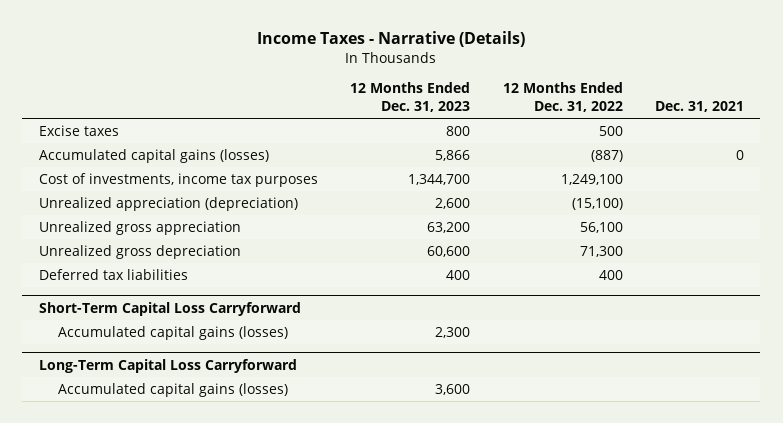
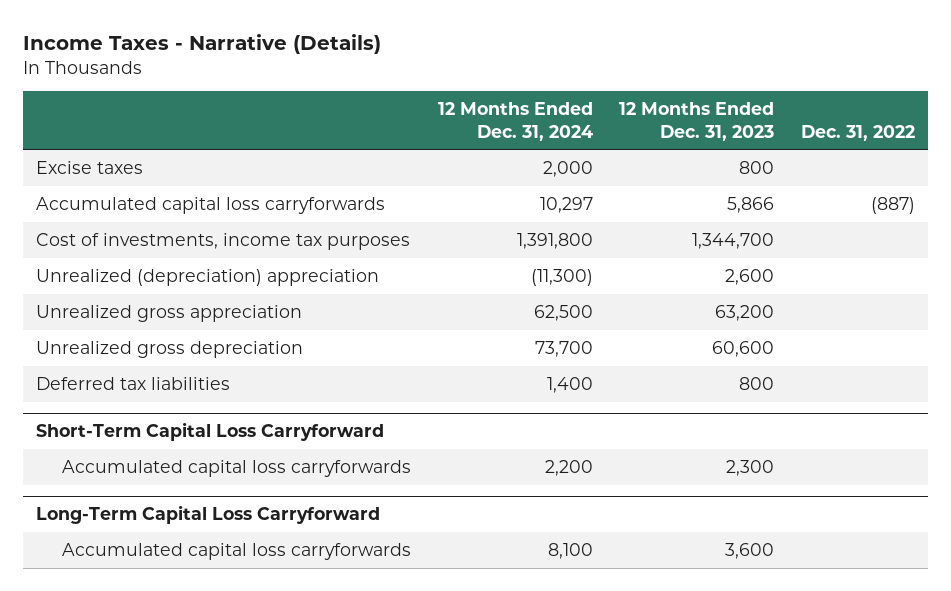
- | 12 Months Ended Dec. 31, 2023 | 12 Months Ended Dec. 31, 2022 | Dec. 31, 2021
+ | 12 Months Ended Dec. 31, 2024 | 12 Months Ended Dec. 31, 2023 | Dec. 31, 2022
- Accumulated capital gains (losses) | 5,866 | (887) | 0
+ Accumulated capital loss carryforwards | 10,297 | 5,866 | (887)
- Unrealized appreciation (depreciation) | 2,600 | (15,100) |
+ Unrealized (depreciation) appreciation | (11,300) | 2,600 |
- Deferred tax liabilities | 400 | 400 |
+ Deferred tax liabilities | 1,400 | 800 |
@ Short-Term Capital Loss Carryforward
- Accumulated capital gains (losses) | 2,300 | |
+ Accumulated capital loss carryforwards | 2,200 | 2,300 |
@ Long-Term Capital Loss Carryforward
- Accumulated capital gains (losses) | 3,600 | |
+ Accumulated capital loss carryforwards | 8,100 | 3,600 |

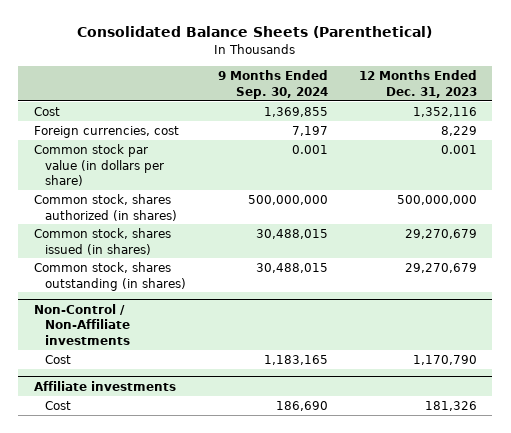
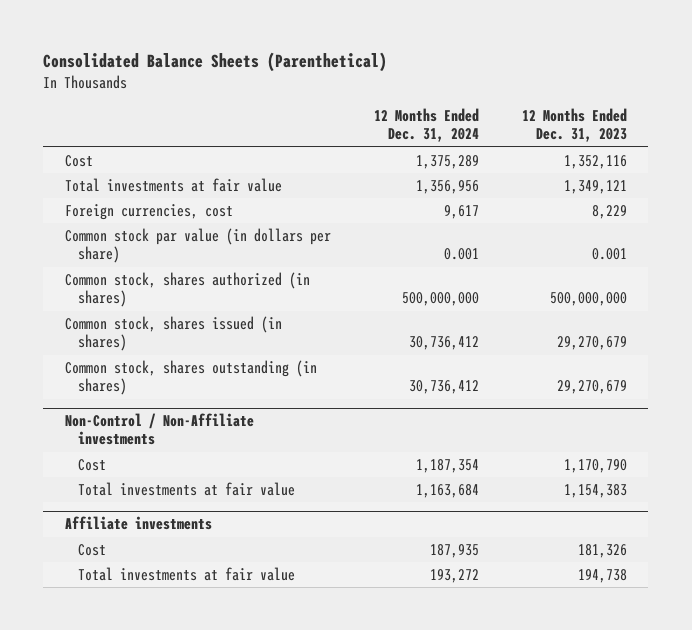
- | 9 Months Ended Sep. 30, 2024 | 12 Months Ended Dec. 31, 2023
+ | 12 Months Ended Dec. 31, 2024 | 12 Months Ended Dec. 31, 2023
+ Total investments at fair value | 1,356,956 | 1,349,121
@ Non-Control / Non-Affiliate investments
+ Total investments at fair value | 1,163,684 | 1,154,383
@ Affiliate investments
+ Total investments at fair value | 193,272 | 194,738

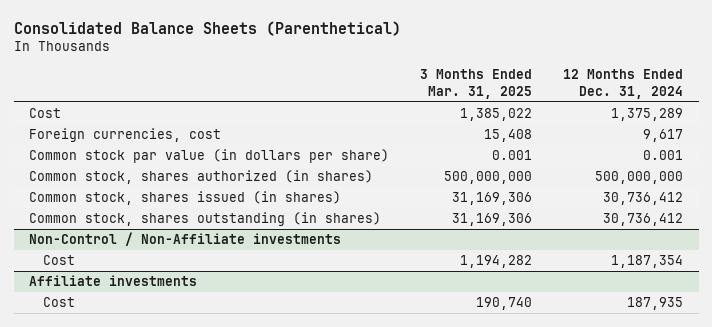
- | 12 Months Ended Dec. 31, 2024 | 12 Months Ended Dec. 31, 2023
+ | 3 Months Ended Mar. 31, 2025 | 12 Months Ended Dec. 31, 2024
- Total investments at fair value | 1,356,956 | 1,349,121
@ Non-Control / Non-Affiliate investments
- Total investments at fair value | 1,163,684 | 1,154,383
@ Affiliate investments
- Total investments at fair value | 193,272 | 194,738

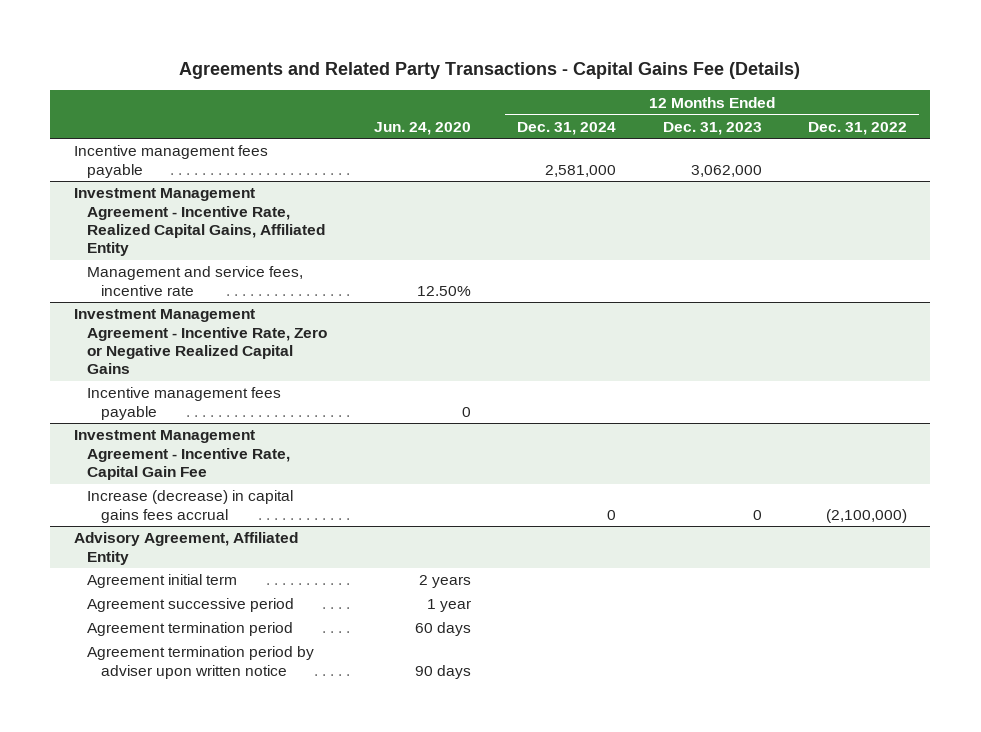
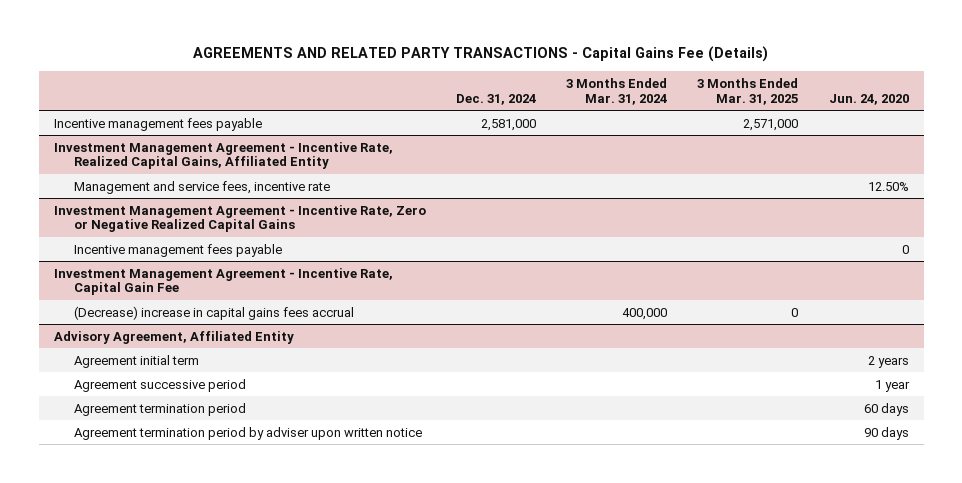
- Agreements and Related Party Transactions - Capital Gains Fee (Details)
+ AGREEMENTS AND RELATED PARTY TRANSACTIONS - Capital Gains Fee (Details)
- | Jun. 24, 2020 | 12 Months Ended Dec. 31, 2024 | 12 Months Ended Dec. 31, 2023 | 12 Months Ended Dec. 31, 2022
+ | Dec. 31, 2024 | 3 Months Ended Mar. 31, 2024 | 3 Months Ended Mar. 31, 2025 | Jun. 24, 2020
@ Investment Management Agreement - Incentive Rate, Capital Gain Fee
- Increase (decrease) in capital gains fees accrual | | 0 | 0 | (2,100,000)
+ (Decrease) increase in capital gains fees accrual | | 400,000 | 0 |

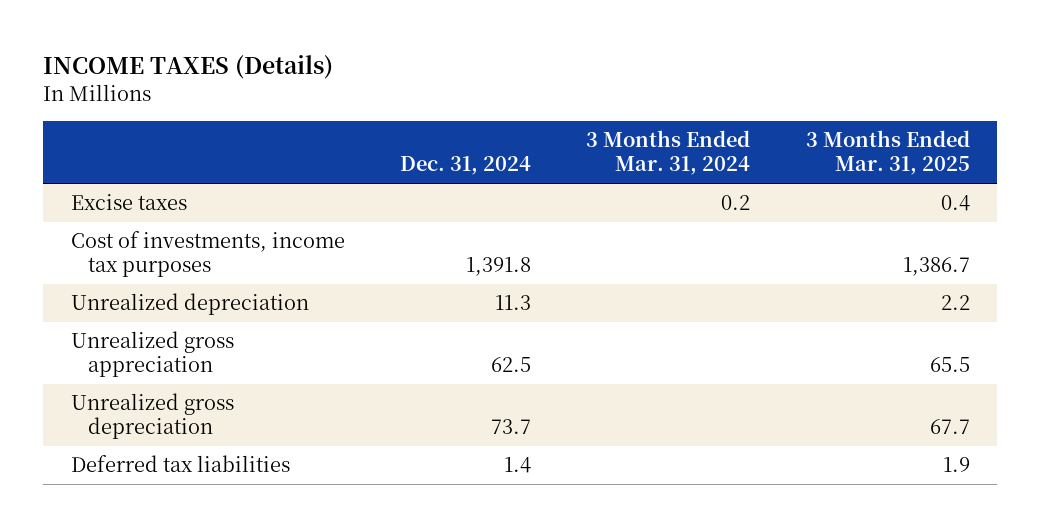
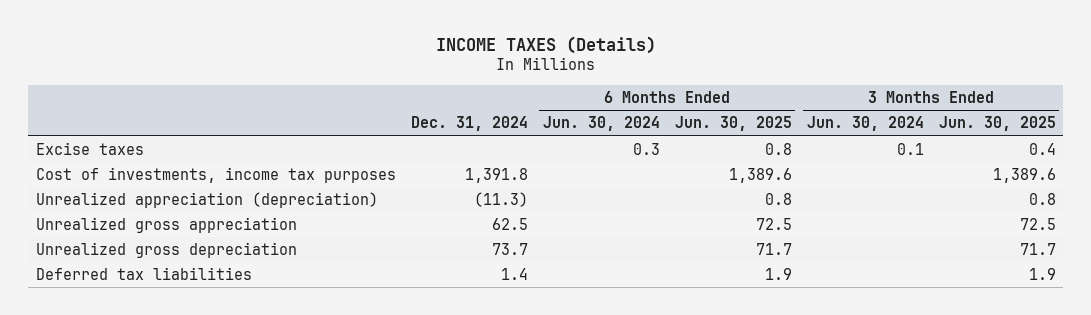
- | Dec. 31, 2024 | 3 Months Ended Mar. 31, 2024 | 3 Months Ended Mar. 31, 2025
+ | Dec. 31, 2024 | 6 Months Ended Jun. 30, 2024 | 6 Months Ended Jun. 30, 2025 | 3 Months Ended Jun. 30, 2024 | 3 Months Ended Jun. 30, 2025
- Unrealized depreciation | 11.3 | | 2.2
+ Unrealized appreciation (depreciation) | (11.3) | | 0.8 | | 0.8

